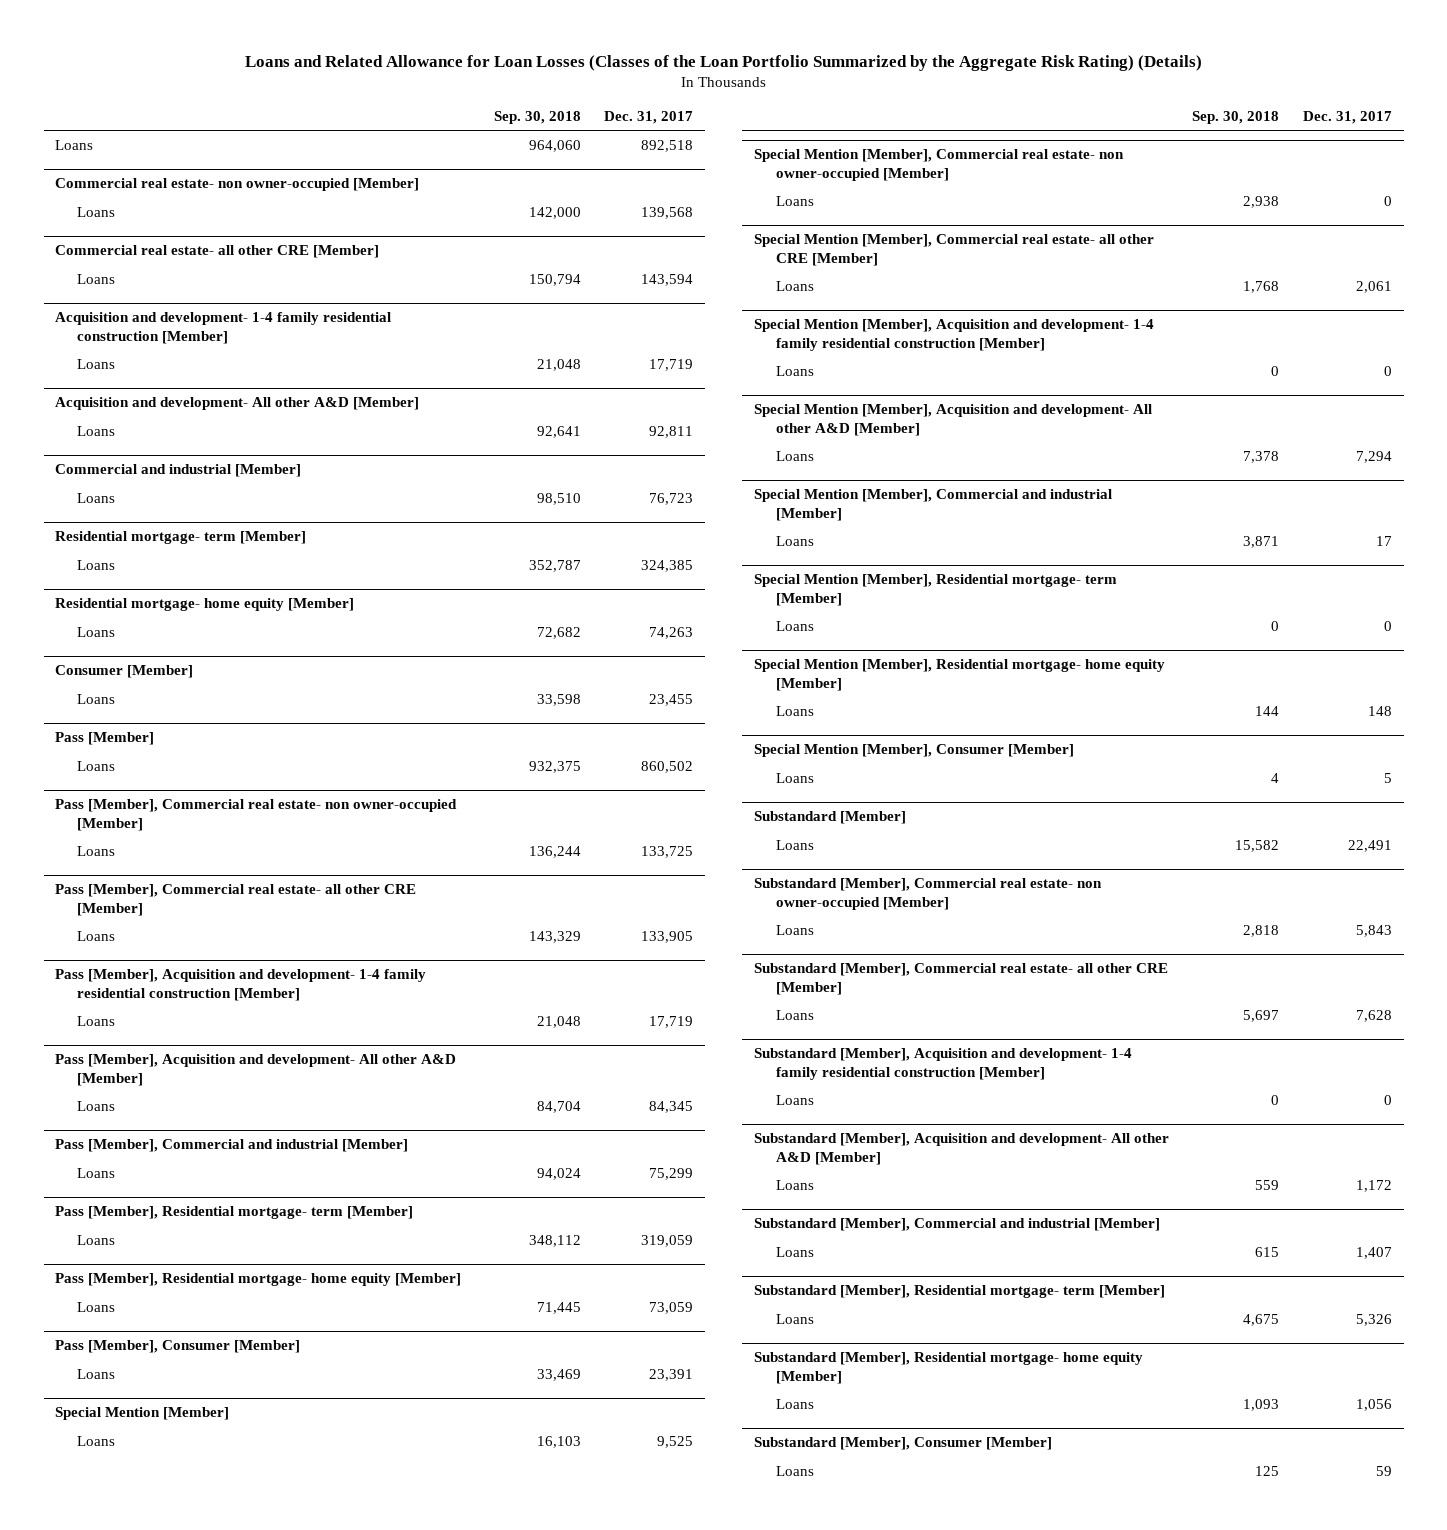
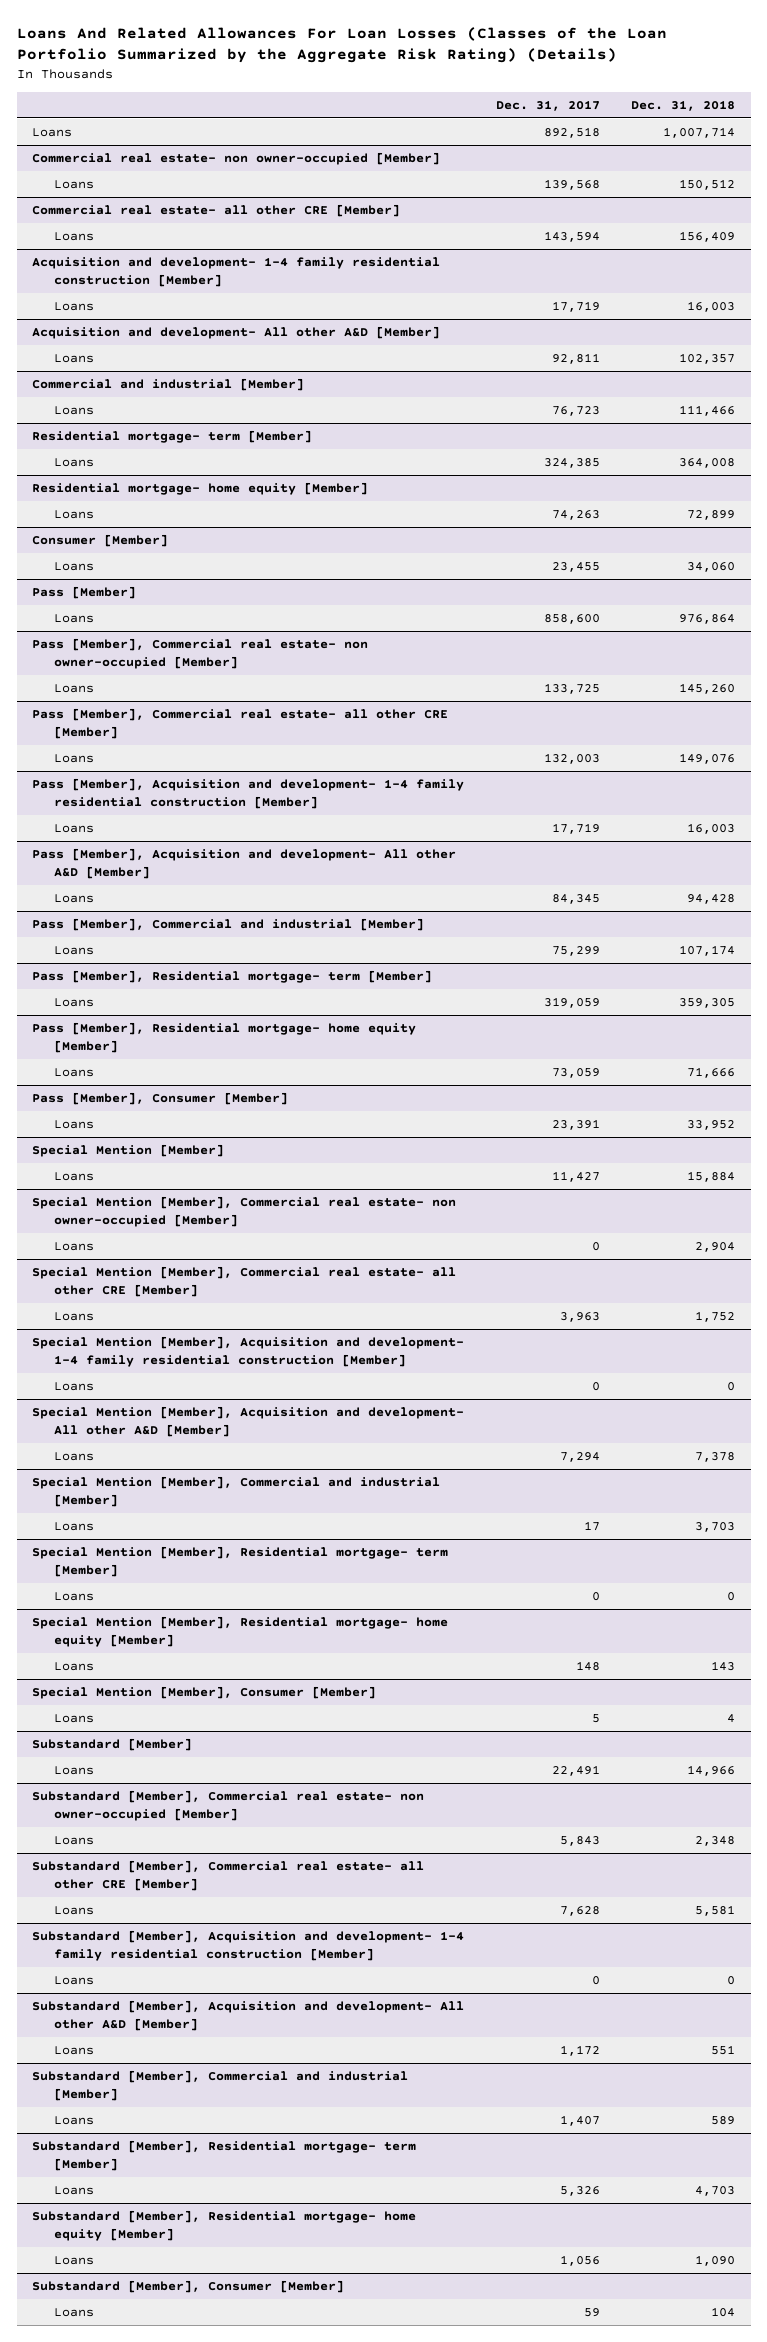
- Loans and Related Allowance for Loan Losses (Classes of the Loan Portfolio Summarized by the Aggregate Risk Rating) (Details)
+ Loans And Related Allowances For Loan Losses (Classes of the Loan Portfolio Summarized by the Aggregate Risk Rating) (Details)
- | Sep. 30, 2018 | Dec. 31, 2017
+ | Dec. 31, 2017 | Dec. 31, 2018
@ Pass [Member]
- Loans | 932,375 | 860,502
+ Loans | 858,600 | 976,864
@ Pass [Member], Commercial real estate- all other CRE [Member]
- Loans | 143,329 | 133,905
+ Loans | 132,003 | 149,076
@ Special Mention [Member]
- Loans | 16,103 | 9,525
+ Loans | 11,427 | 15,884
@ Special Mention [Member], Commercial real estate- all other CRE [Member]
- Loans | 1,768 | 2,061
+ Loans | 3,963 | 1,752

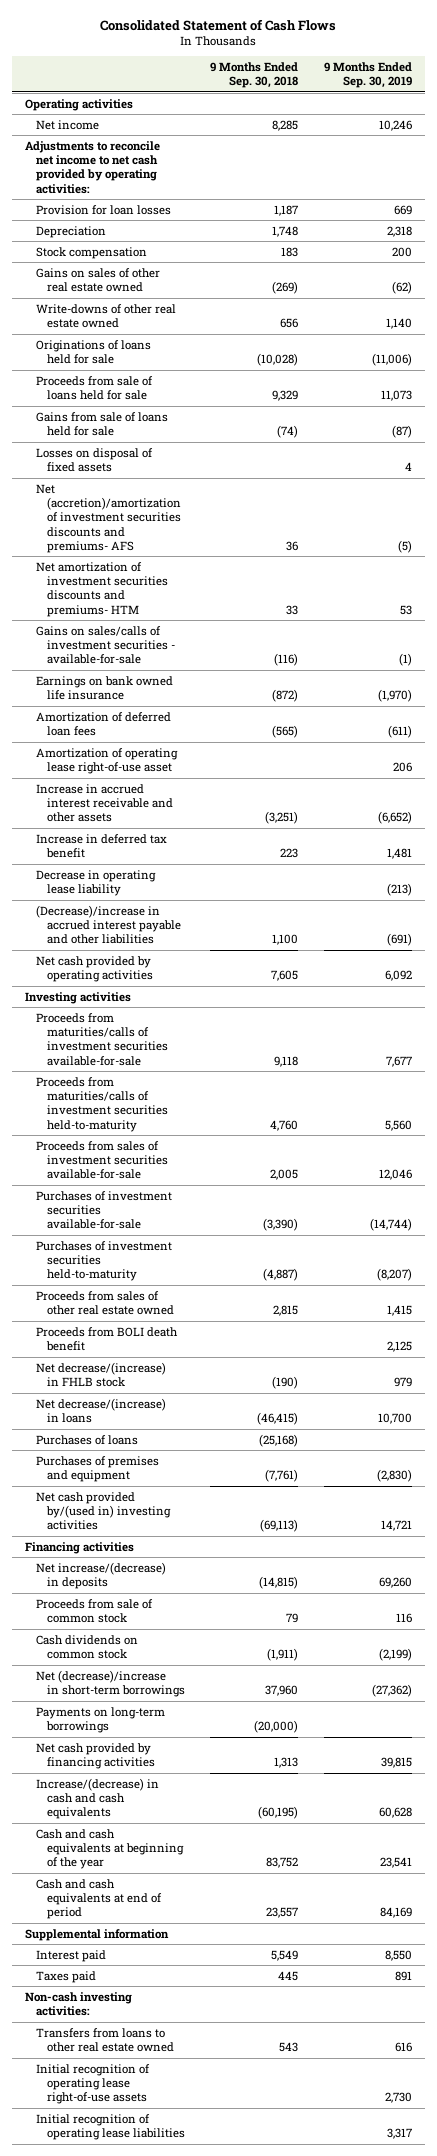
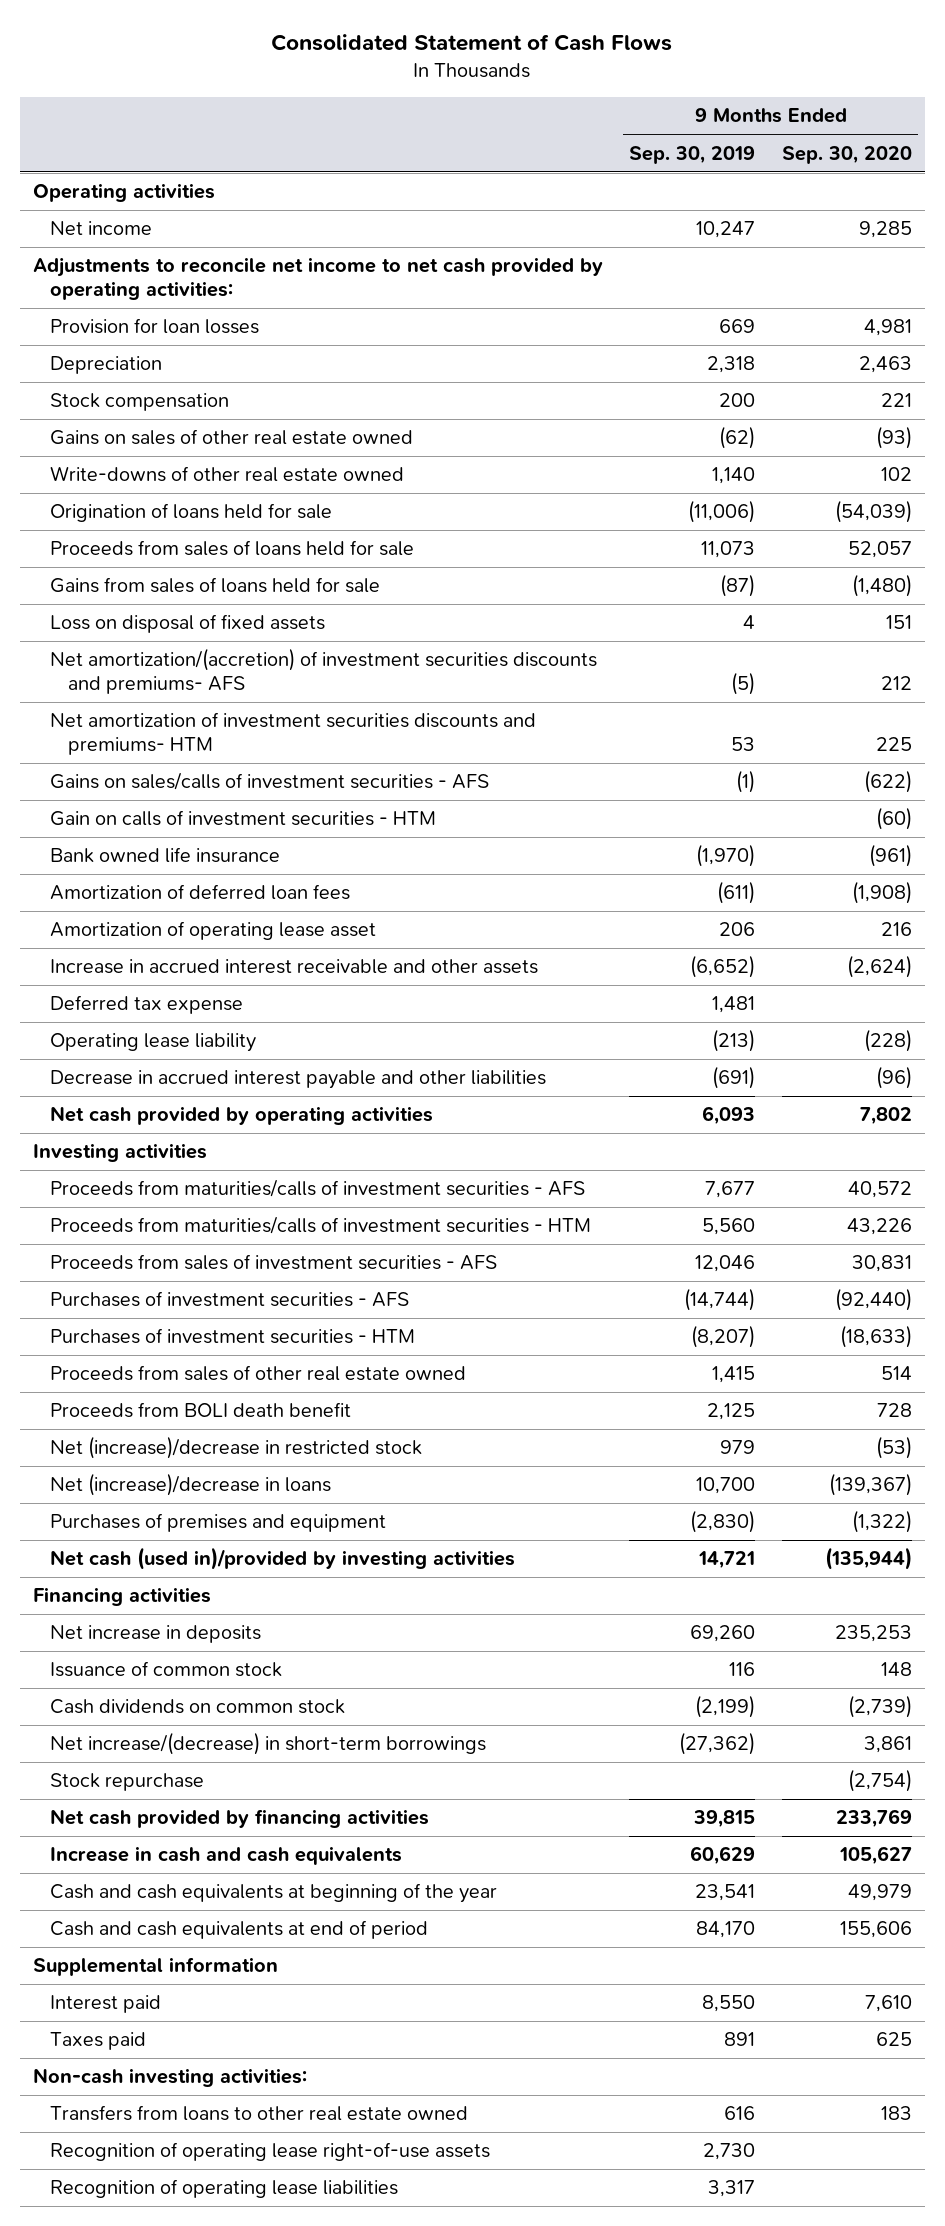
- | 9 Months Ended Sep. 30, 2018 | 9 Months Ended Sep. 30, 2019
+ | 9 Months Ended Sep. 30, 2019 | 9 Months Ended Sep. 30, 2020
- Net income | 8,285 | 10,246
+ Net income | 10,247 | 9,285
- Originations of loans held for sale | (10,028) | (11,006)
- Proceeds from sale of loans held for sale | 9,329 | 11,073
- Gains from sale of loans held for sale | (74) | (87)
- Losses on disposal of fixed assets | | 4
- Net (accretion)/amortization of investment securities discounts and premiums- AFS | 36 | (5)
+ Origination of loans held for sale | (11,006) | (54,039)
+ Proceeds from sales of loans held for sale | 11,073 | 52,057
+ Gains from sales of loans held for sale | (87) | (1,480)
+ Loss on disposal of fixed assets | 4 | 151
+ Net amortization/(accretion) of investment securities discounts and premiums- AFS | (5) | 212
- Gains on sales/calls of investment securities - available-for-sale | (116) | (1)
- Earnings on bank owned life insurance | (872) | (1,970)
+ Gains on sales/calls of investment securities - AFS | (1) | (622)
+ Gain on calls of investment securities - HTM | | (60)
+ Bank owned life insurance | (1,970) | (961)
- Amortization of operating lease right-of-use asset | | 206
+ Amortization of operating lease asset | 206 | 216
- Increase in deferred tax benefit | 223 | 1,481
- Decrease in operating lease liability | | (213)
- (Decrease)/increase in accrued interest payable and other liabilities | 1,100 | (691)
- Net cash provided by operating activities | 7,605 | 6,092
+ Deferred tax expense | 1,481 |
+ Operating lease liability | (213) | (228)
+ Decrease in accrued interest payable and other liabilities | (691) | (96)
+ Net cash provided by operating activities | 6,093 | 7,802
- Proceeds from maturities/calls of investment securities available-for-sale | 9,118 | 7,677
- Proceeds from maturities/calls of investment securities held-to-maturity | 4,760 | 5,560
- Proceeds from sales of investment securities available-for-sale | 2,005 | 12,046
- Purchases of investment securities available-for-sale | (3,390) | (14,744)
- Purchases of investment securities held-to-maturity | (4,887) | (8,207)
+ Proceeds from maturities/calls of investment securities - AFS | 7,677 | 40,572
+ Proceeds from maturities/calls of investment securities - HTM | 5,560 | 43,226
+ Proceeds from sales of investment securities - AFS | 12,046 | 30,831
+ Purchases of investment securities - AFS | (14,744) | (92,440)
+ Purchases of investment securities - HTM | (8,207) | (18,633)
- Net decrease/(increase) in FHLB stock | (190) | 979
- Net decrease/(increase) in loans | (46,415) | 10,700
- Purchases of loans | (25,168) |
+ Net (increase)/decrease in restricted stock | 979 | (53)
+ Net (increase)/decrease in loans | 10,700 | (139,367)
- Net cash provided by/(used in) investing activities | (69,113) | 14,721
+ Net cash (used in)/provided by investing activities | 14,721 | (135,944)
- Net increase/(decrease) in deposits | (14,815) | 69,260
- Proceeds from sale of common stock | 79 | 116
+ Net increase in deposits | 69,260 | 235,253
+ Issuance of common stock | 116 | 148
- Net (decrease)/increase in short-term borrowings | 37,960 | (27,362)
- Payments on long-term borrowings | (20,000) |
+ Net increase/(decrease) in short-term borrowings | (27,362) | 3,861
+ Stock repurchase | | (2,754)
- Increase/(decrease) in cash and cash equivalents | (60,195) | 60,628
+ Increase in cash and cash equivalents | 60,629 | 105,627
- Cash and cash equivalents at end of period | 23,557 | 84,169
+ Cash and cash equivalents at end of period | 84,170 | 155,606
- Initial recognition of operating lease right-of-use assets | | 2,730
- Initial recognition of operating lease liabilities | | 3,317
+ Recognition of operating lease right-of-use assets | 2,730 |
+ Recognition of operating lease liabilities | 3,317 |

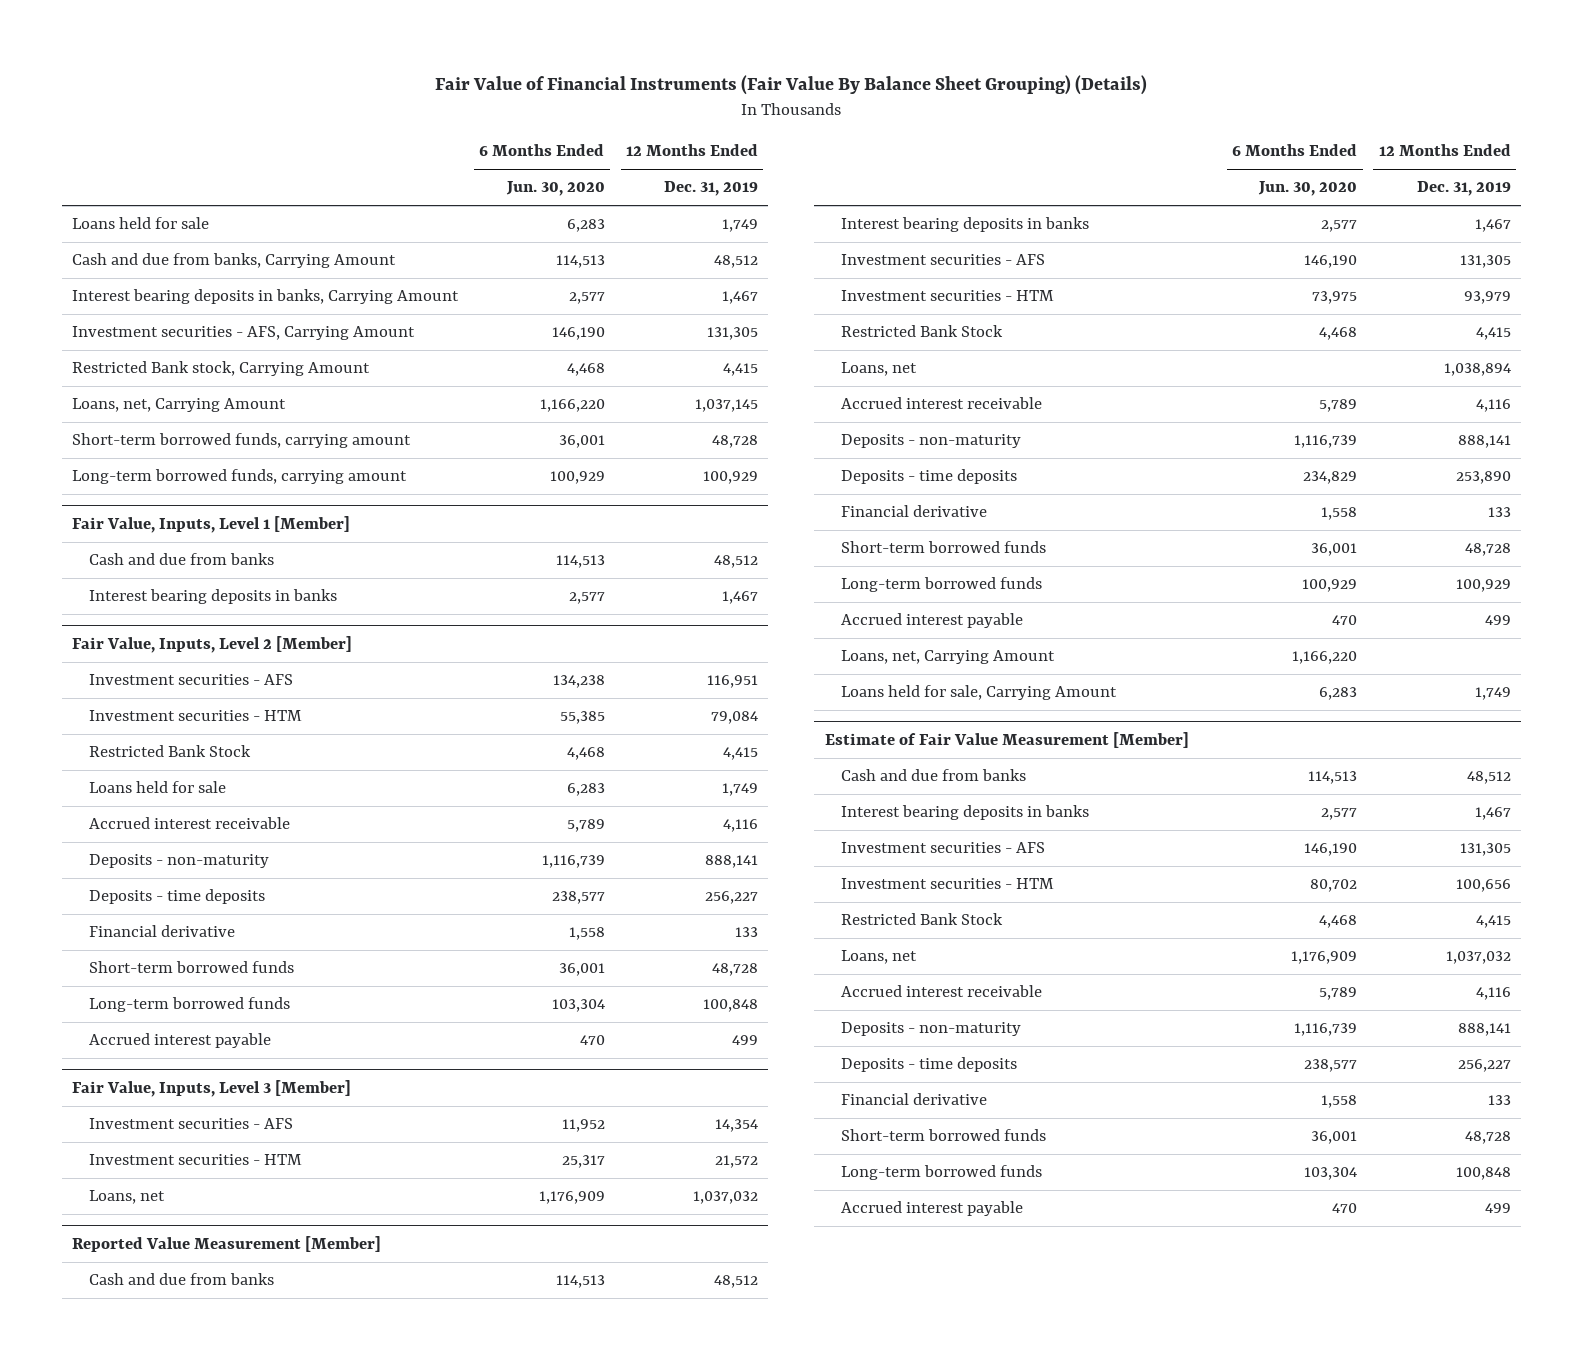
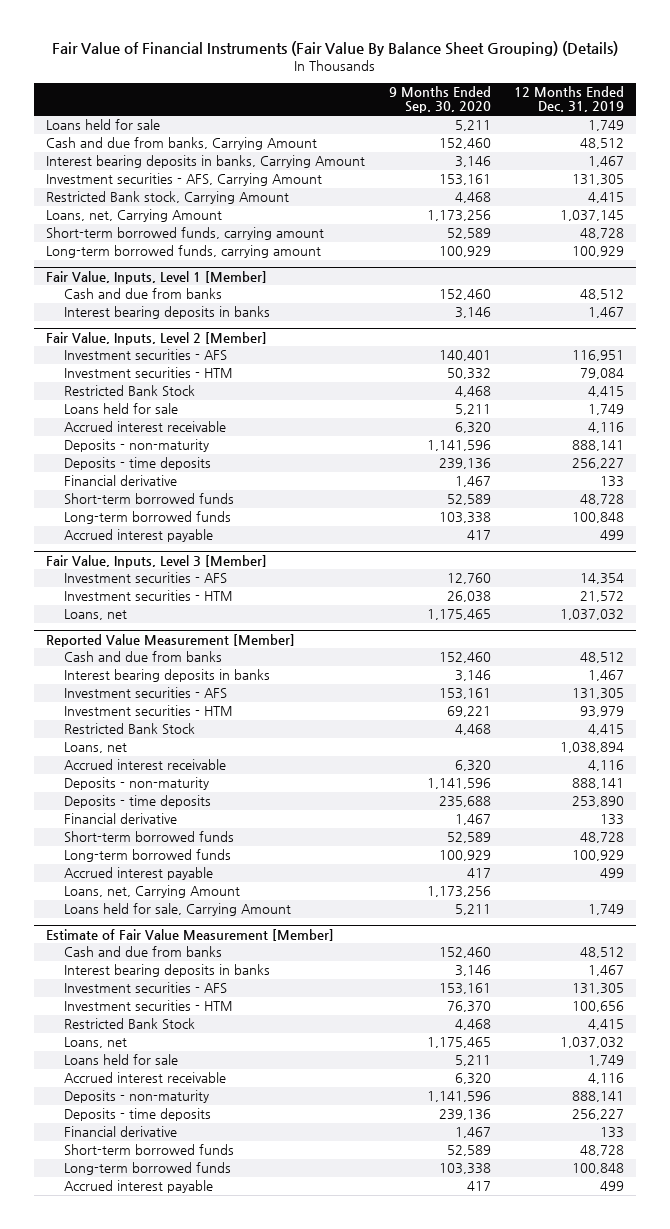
- | 6 Months Ended Jun. 30, 2020 | 12 Months Ended Dec. 31, 2019
+ | 9 Months Ended Sep. 30, 2020 | 12 Months Ended Dec. 31, 2019
@ Estimate of Fair Value Measurement [Member]
+ Loans held for sale | 5,211 | 1,749

